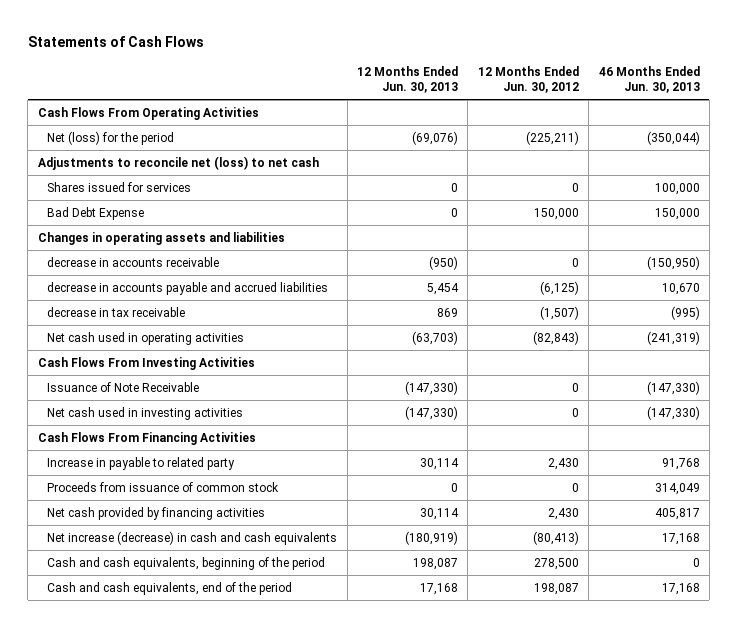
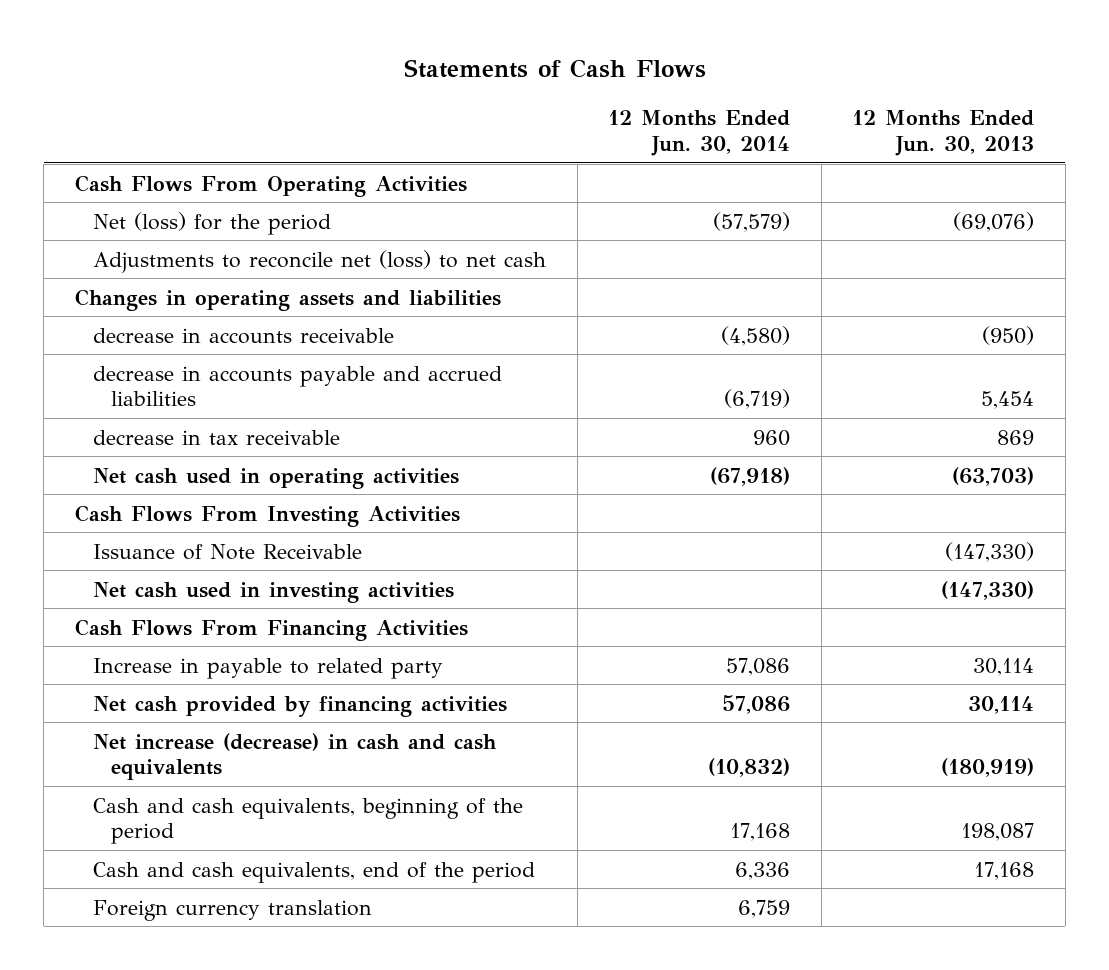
- | 12 Months Ended Jun. 30, 2013 | 12 Months Ended Jun. 30, 2012 | 46 Months Ended Jun. 30, 2013
+ | 12 Months Ended Jun. 30, 2014 | 12 Months Ended Jun. 30, 2013
- Shares issued for services | 0 | 0 | 100,000
- Bad Debt Expense | 0 | 150,000 | 150,000
- Proceeds from issuance of common stock | 0 | 0 | 314,049
+ Foreign currency translation | 6,759 |

